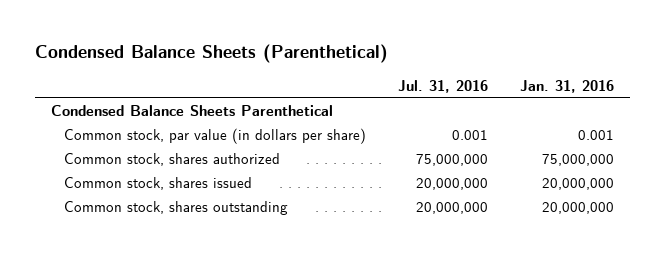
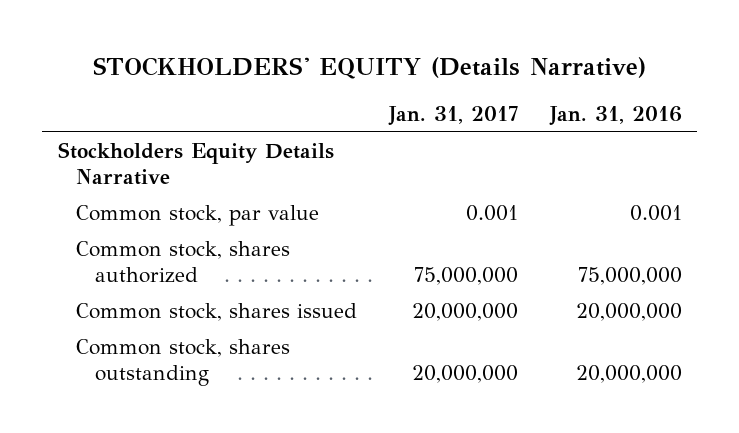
- Condensed Balance Sheets (Parenthetical)
+ STOCKHOLDERS' EQUITY (Details Narrative)
- | Jul. 31, 2016 | Jan. 31, 2016
+ | Jan. 31, 2017 | Jan. 31, 2016
- Condensed Balance Sheets Parenthetical
- Common stock, par value (in dollars per share) | 0.001 | 0.001
+ Stockholders Equity Details Narrative
+ Common stock, par value | 0.001 | 0.001

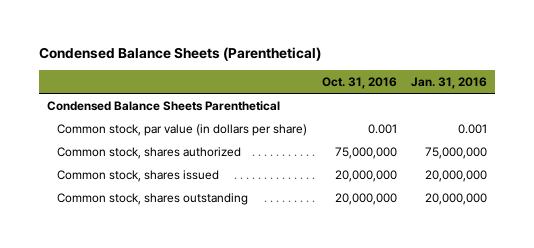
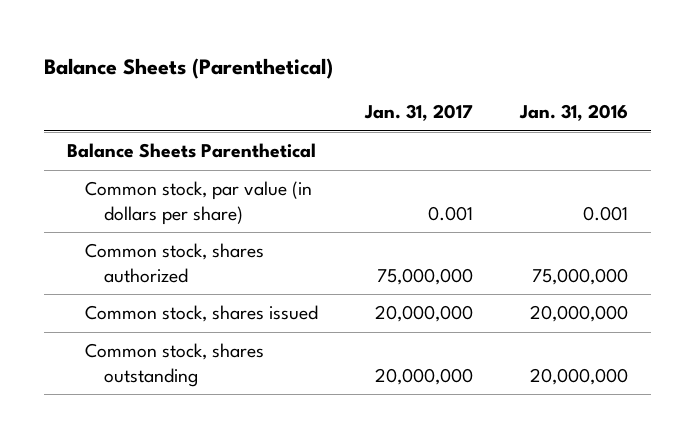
- Condensed Balance Sheets (Parenthetical)
+ Balance Sheets (Parenthetical)
- | Oct. 31, 2016 | Jan. 31, 2016
+ | Jan. 31, 2017 | Jan. 31, 2016
- Condensed Balance Sheets Parenthetical
+ Balance Sheets Parenthetical

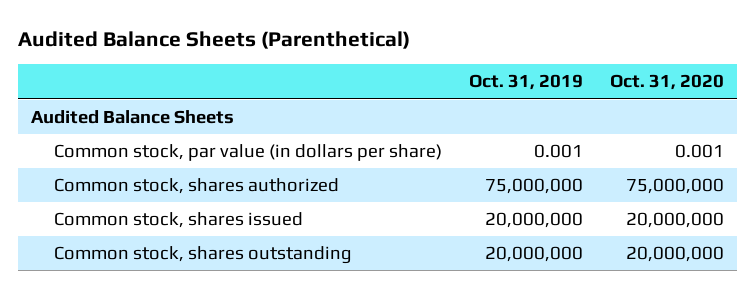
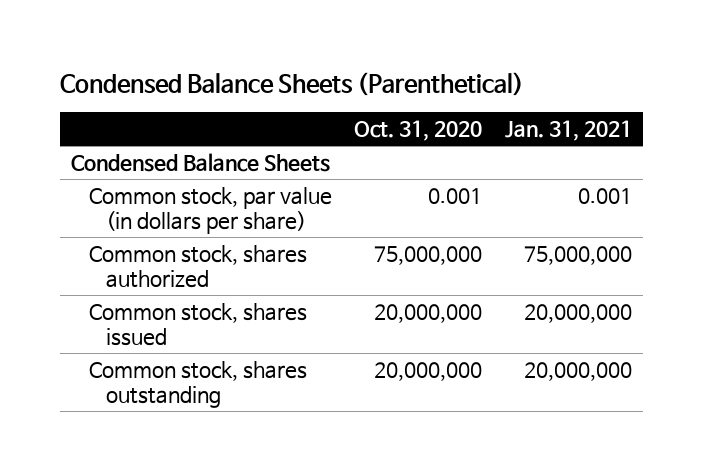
- Audited Balance Sheets (Parenthetical)
+ Condensed Balance Sheets (Parenthetical)
- | Oct. 31, 2019 | Oct. 31, 2020
+ | Oct. 31, 2020 | Jan. 31, 2021
- Audited Balance Sheets
+ Condensed Balance Sheets

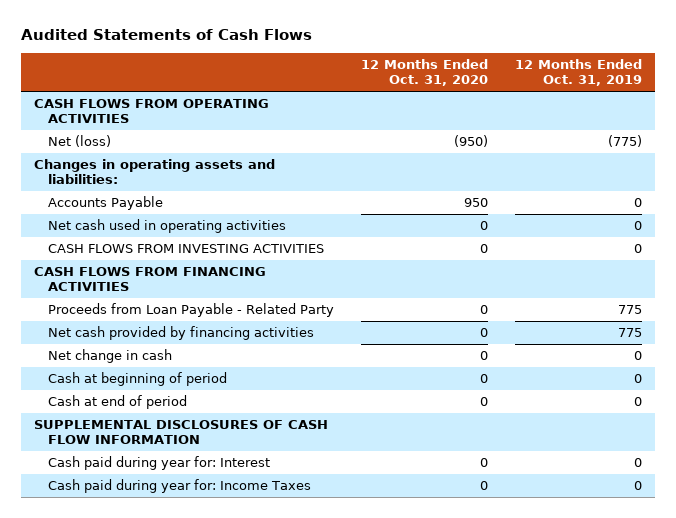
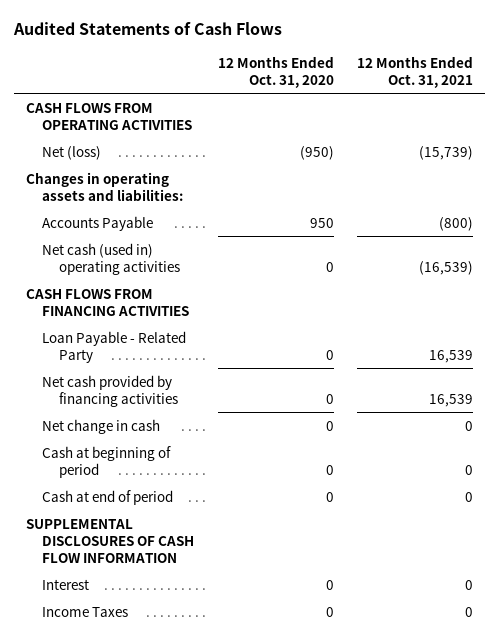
- | 12 Months Ended Oct. 31, 2020 | 12 Months Ended Oct. 31, 2019
+ | 12 Months Ended Oct. 31, 2020 | 12 Months Ended Oct. 31, 2021
- Net cash used in operating activities | 0 | 0
- CASH FLOWS FROM INVESTING ACTIVITIES | 0 | 0
+ Net cash (used in) operating activities | 0 | (16,539)
- Proceeds from Loan Payable - Related Party | 0 | 775
+ Loan Payable - Related Party | 0 | 16,539
- Cash paid during year for: Interest | 0 | 0
- Cash paid during year for: Income Taxes | 0 | 0
+ Interest | 0 | 0
+ Income Taxes | 0 | 0

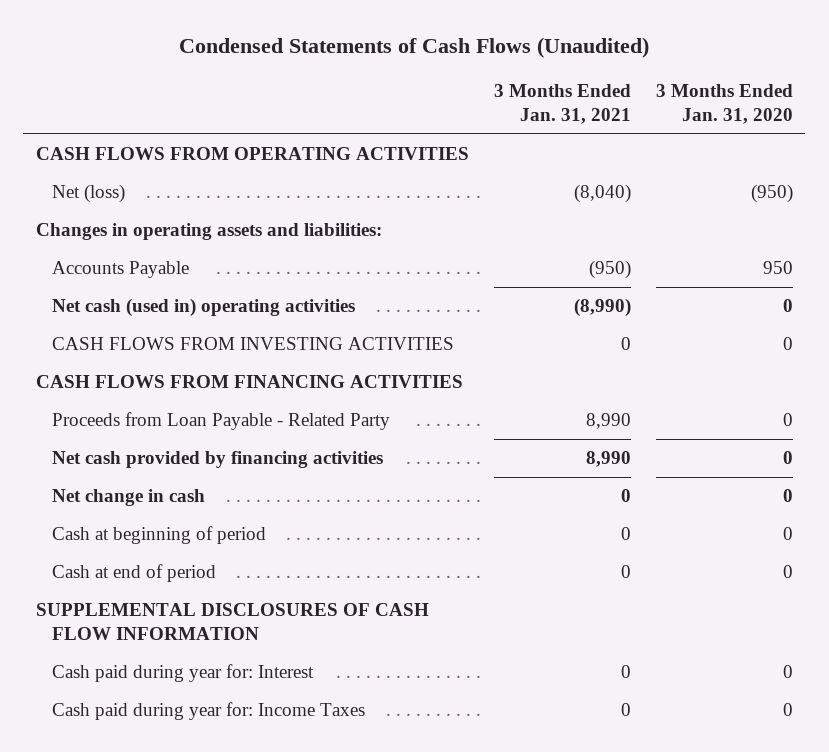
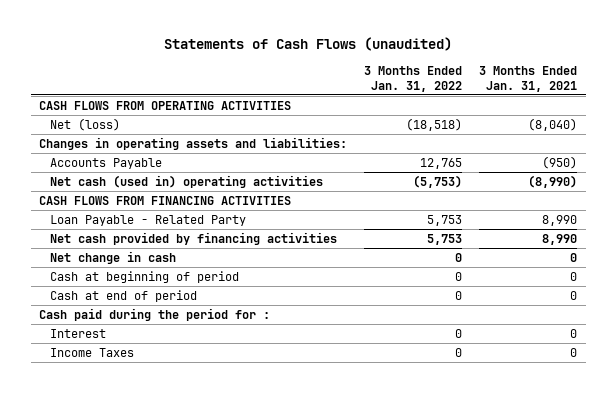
- Condensed Statements of Cash Flows (Unaudited)
+ Statements of Cash Flows (unaudited)
- | 3 Months Ended Jan. 31, 2021 | 3 Months Ended Jan. 31, 2020
+ | 3 Months Ended Jan. 31, 2022 | 3 Months Ended Jan. 31, 2021
- CASH FLOWS FROM INVESTING ACTIVITIES | 0 | 0
- Proceeds from Loan Payable - Related Party | 8,990 | 0
+ Loan Payable - Related Party | 5,753 | 8,990
- SUPPLEMENTAL DISCLOSURES OF CASH FLOW INFORMATION
- Cash paid during year for: Interest | 0 | 0
- Cash paid during year for: Income Taxes | 0 | 0
+ Cash paid during the period for :
+ Interest | 0 | 0
+ Income Taxes | 0 | 0

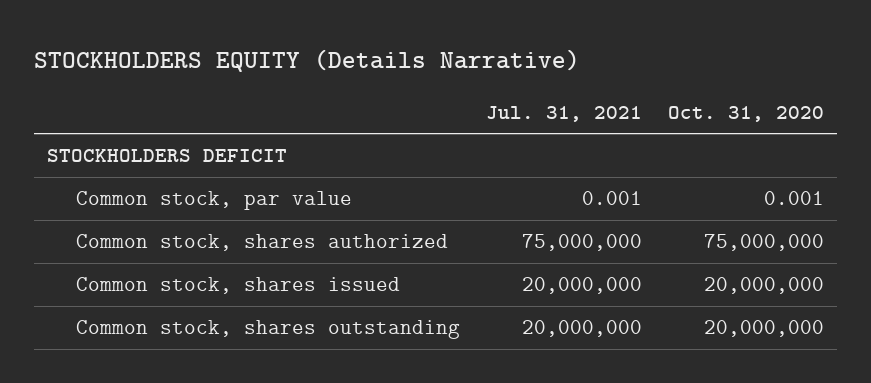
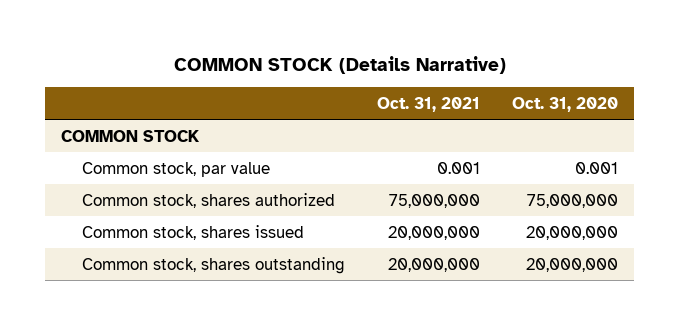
- STOCKHOLDERS EQUITY (Details Narrative)
+ COMMON STOCK (Details Narrative)
- | Jul. 31, 2021 | Oct. 31, 2020
+ | Oct. 31, 2021 | Oct. 31, 2020
- STOCKHOLDERS DEFICIT
+ COMMON STOCK

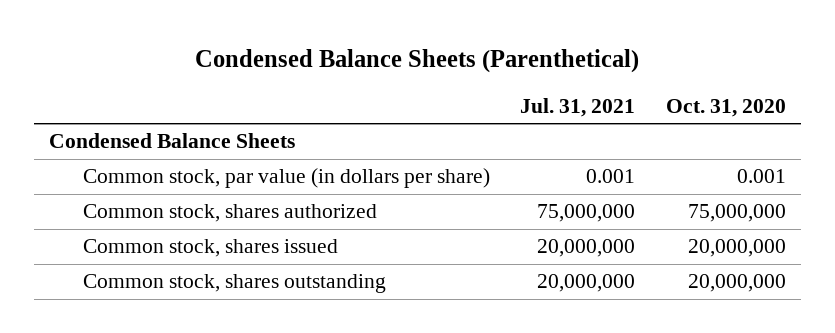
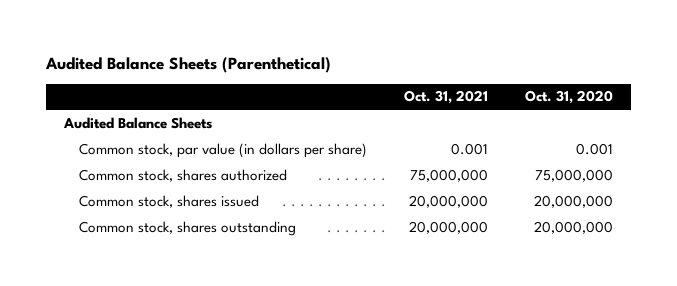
- Condensed Balance Sheets (Parenthetical)
+ Audited Balance Sheets (Parenthetical)
- | Jul. 31, 2021 | Oct. 31, 2020
+ | Oct. 31, 2021 | Oct. 31, 2020
- Condensed Balance Sheets
+ Audited Balance Sheets

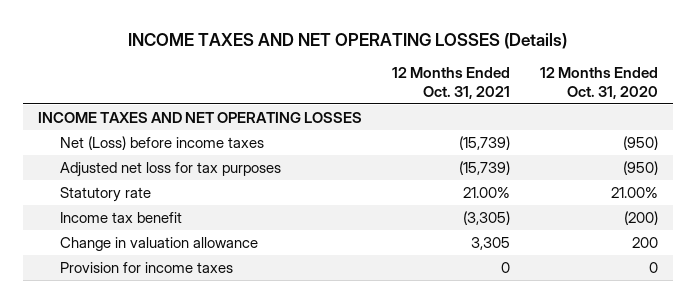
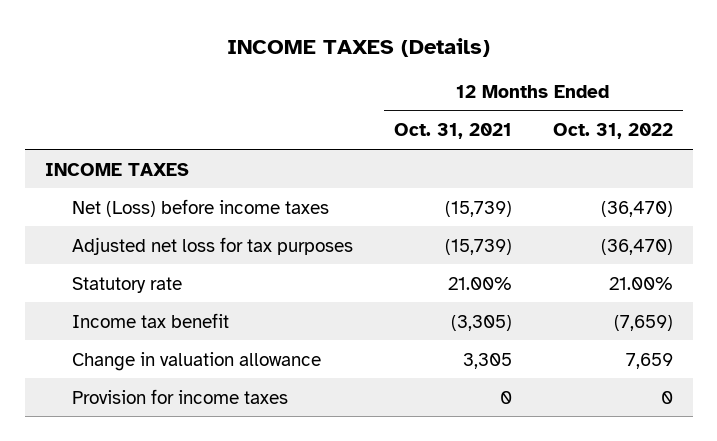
- INCOME TAXES AND NET OPERATING LOSSES (Details)
+ INCOME TAXES (Details)
- | 12 Months Ended Oct. 31, 2021 | 12 Months Ended Oct. 31, 2020
+ | 12 Months Ended Oct. 31, 2021 | 12 Months Ended Oct. 31, 2022
- INCOME TAXES AND NET OPERATING LOSSES
+ INCOME TAXES

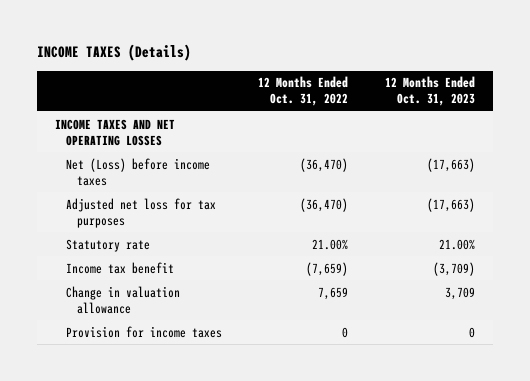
- | 12 Months Ended Oct. 31, 2021 | 12 Months Ended Oct. 31, 2022
+ | 12 Months Ended Oct. 31, 2022 | 12 Months Ended Oct. 31, 2023
- INCOME TAXES
+ INCOME TAXES AND NET OPERATING LOSSES

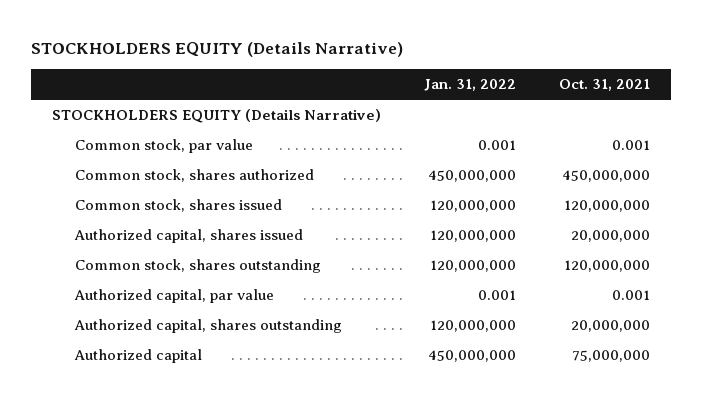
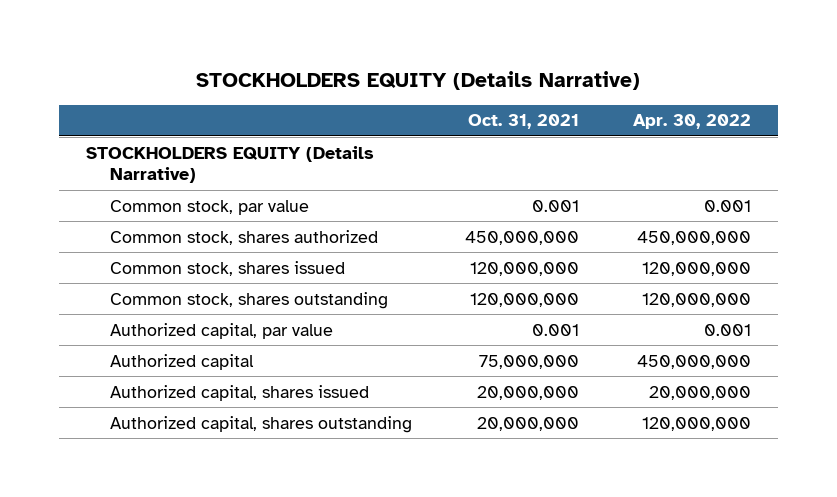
- | Jan. 31, 2022 | Oct. 31, 2021
+ | Oct. 31, 2021 | Apr. 30, 2022
moved down: Authorized capital, shares issued | 20,000,000 | 20,000,000
moved down: Authorized capital, shares outstanding | 20,000,000 | 120,000,000

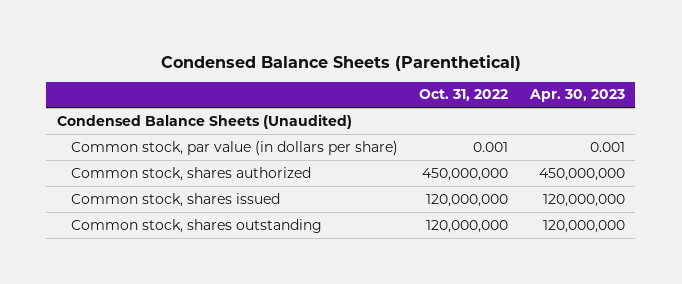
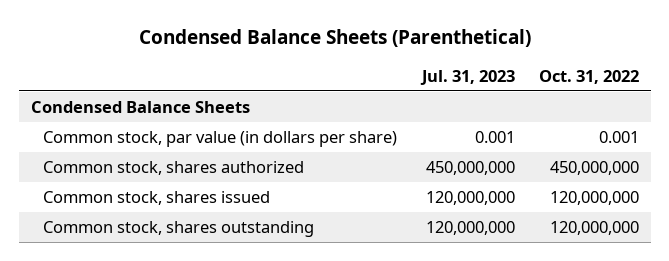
- | Oct. 31, 2022 | Apr. 30, 2023
+ | Jul. 31, 2023 | Oct. 31, 2022
- Condensed Balance Sheets (Unaudited)
+ Condensed Balance Sheets

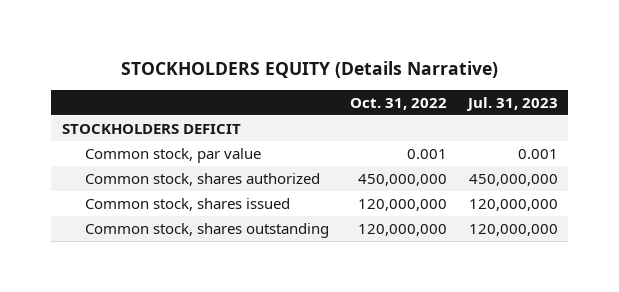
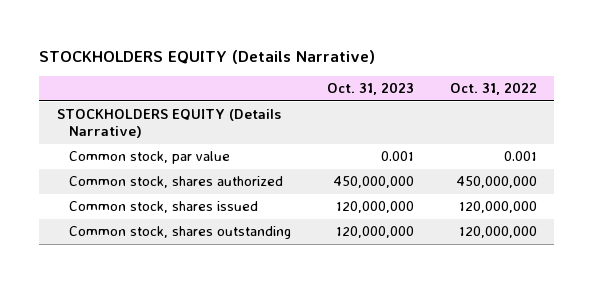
- | Oct. 31, 2022 | Jul. 31, 2023
+ | Oct. 31, 2023 | Oct. 31, 2022
- STOCKHOLDERS DEFICIT
+ STOCKHOLDERS EQUITY (Details Narrative)

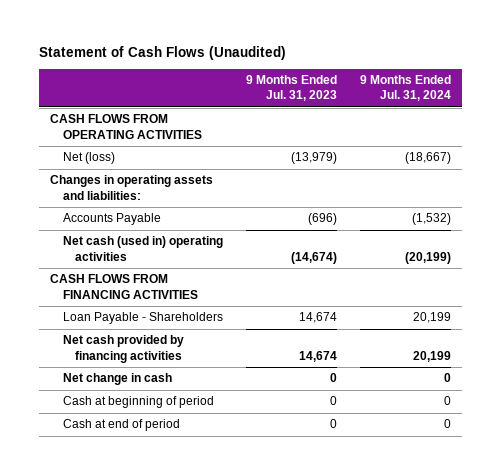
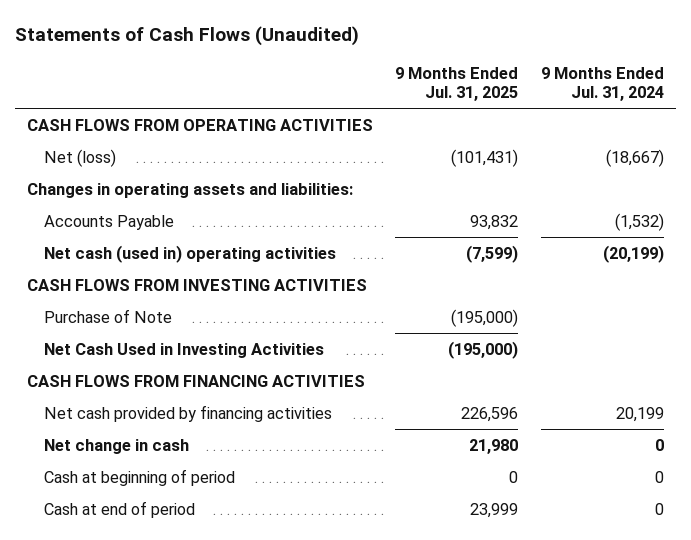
- Statement of Cash Flows (Unaudited)
+ Statements of Cash Flows (Unaudited)
- | 9 Months Ended Jul. 31, 2023 | 9 Months Ended Jul. 31, 2024
+ | 9 Months Ended Jul. 31, 2025 | 9 Months Ended Jul. 31, 2024
+ CASH FLOWS FROM INVESTING ACTIVITIES
+ Purchase of Note | (195,000) |
+ Net Cash Used in Investing Activities | (195,000) |
- Loan Payable - Shareholders | 14,674 | 20,199

